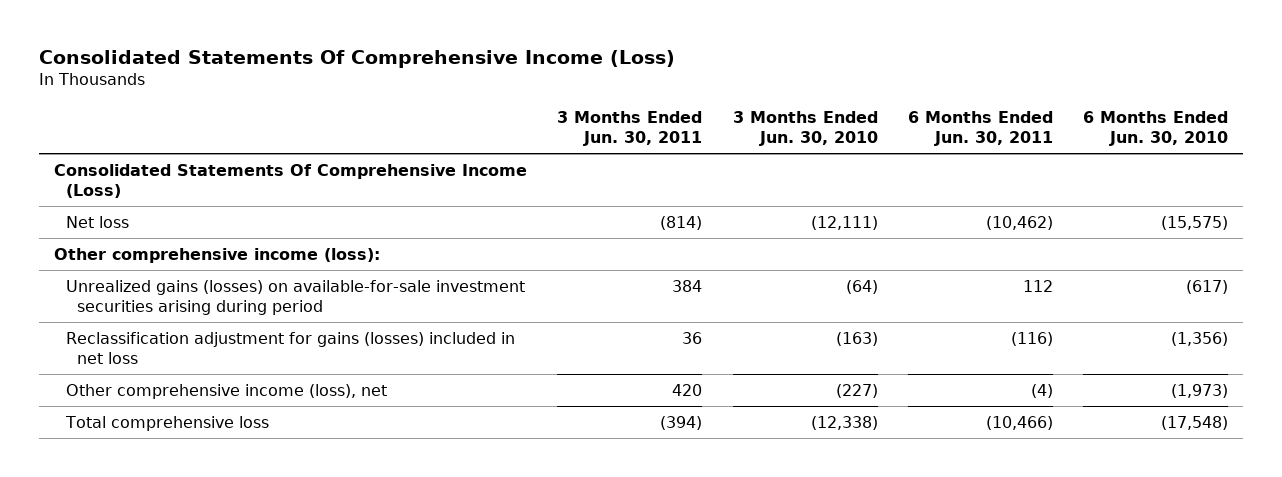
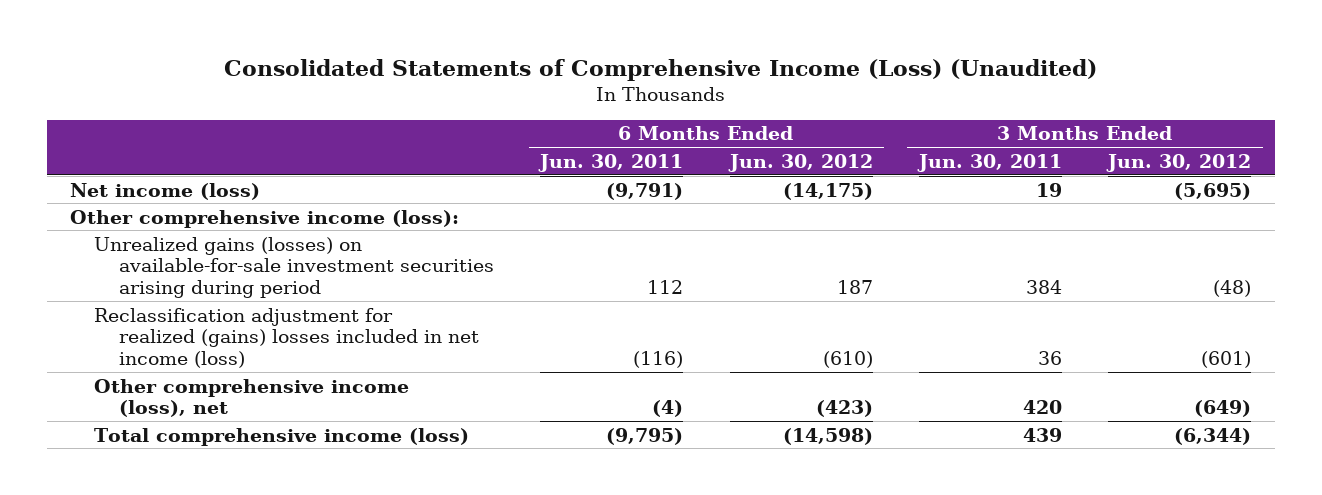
- Consolidated Statements Of Comprehensive Income (Loss)
+ Consolidated Statements of Comprehensive Income (Loss) (Unaudited)
- | 3 Months Ended Jun. 30, 2011 | 3 Months Ended Jun. 30, 2010 | 6 Months Ended Jun. 30, 2011 | 6 Months Ended Jun. 30, 2010
+ | 6 Months Ended Jun. 30, 2011 | 6 Months Ended Jun. 30, 2012 | 3 Months Ended Jun. 30, 2011 | 3 Months Ended Jun. 30, 2012
- Consolidated Statements Of Comprehensive Income (Loss)
- Net loss | (814) | (12,111) | (10,462) | (15,575)
+ Net income (loss) | (9,791) | (14,175) | 19 | (5,695)
- Reclassification adjustment for gains (losses) included in net loss | 36 | (163) | (116) | (1,356)
+ Reclassification adjustment for realized (gains) losses included in net income (loss) | (116) | (610) | 36 | (601)
- Total comprehensive loss | (394) | (12,338) | (10,466) | (17,548)
+ Total comprehensive income (loss) | (9,795) | (14,598) | 439 | (6,344)

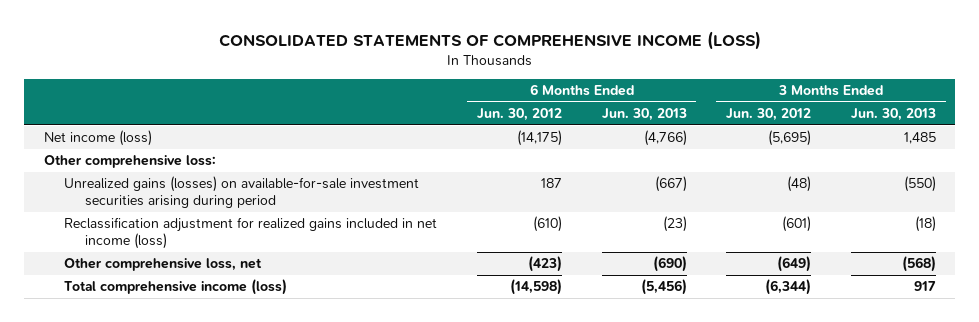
- Consolidated Statements of Comprehensive Income (Loss) (Unaudited)
+ CONSOLIDATED STATEMENTS OF COMPREHENSIVE INCOME (LOSS)
- | 6 Months Ended Jun. 30, 2011 | 6 Months Ended Jun. 30, 2012 | 3 Months Ended Jun. 30, 2011 | 3 Months Ended Jun. 30, 2012
+ | 6 Months Ended Jun. 30, 2012 | 6 Months Ended Jun. 30, 2013 | 3 Months Ended Jun. 30, 2012 | 3 Months Ended Jun. 30, 2013
- Other comprehensive income (loss):
+ Other comprehensive loss:
- Reclassification adjustment for realized (gains) losses included in net income (loss) | (116) | (610) | 36 | (601)
- Other comprehensive income (loss), net | (4) | (423) | 420 | (649)
+ Reclassification adjustment for realized gains included in net income (loss) | (610) | (23) | (601) | (18)
+ Other comprehensive loss, net | (423) | (690) | (649) | (568)

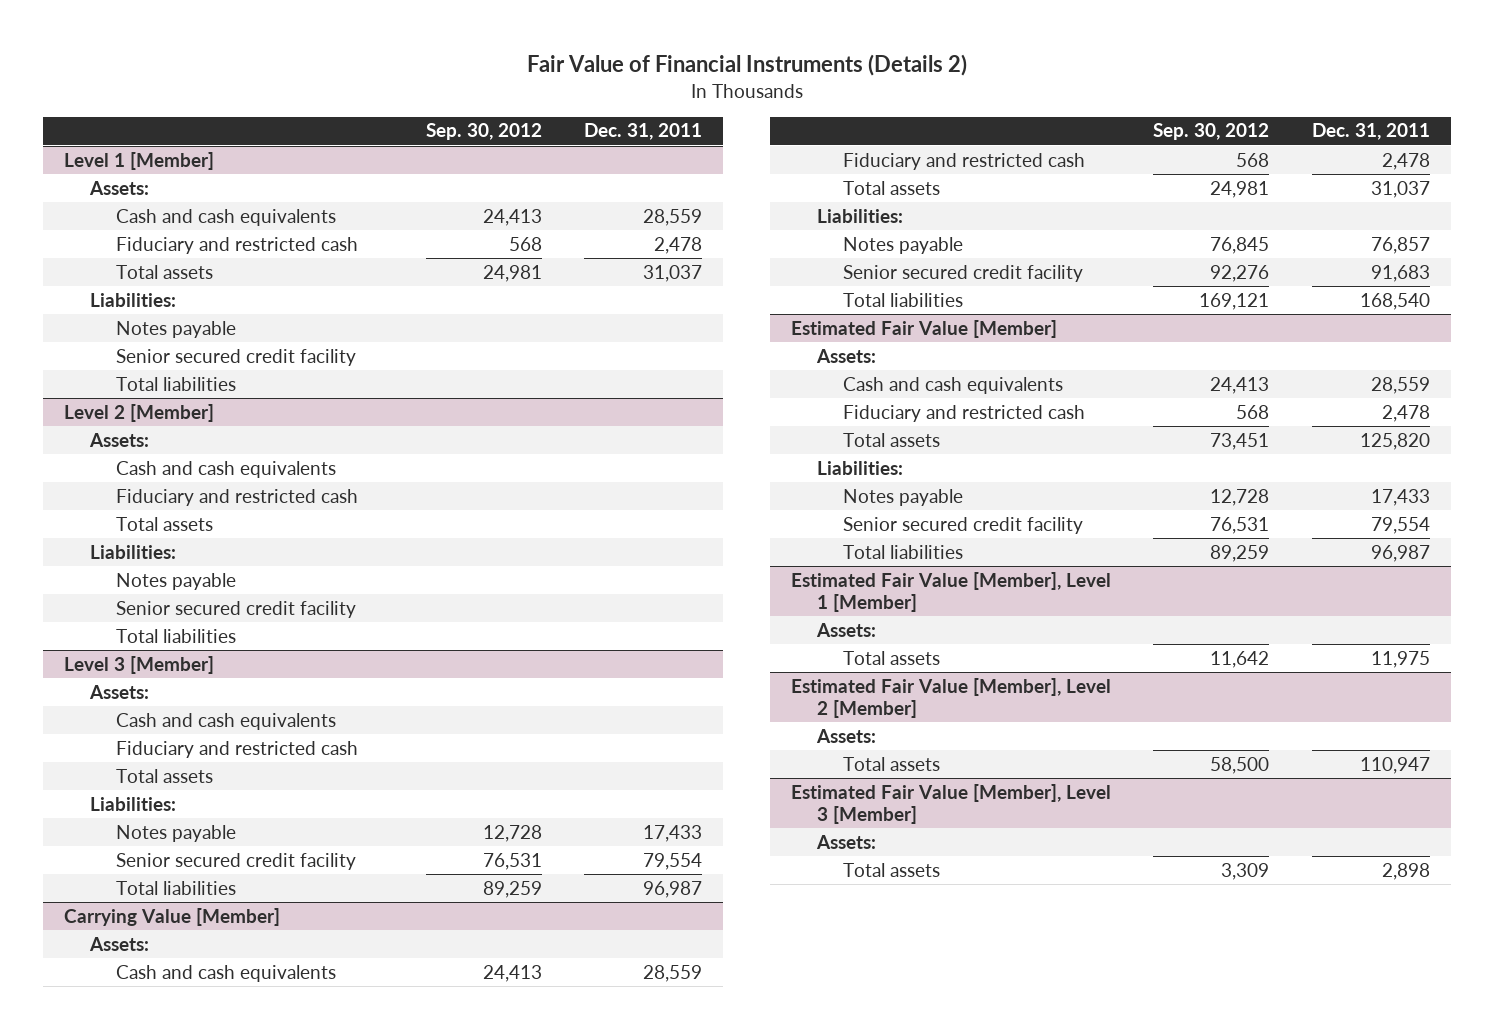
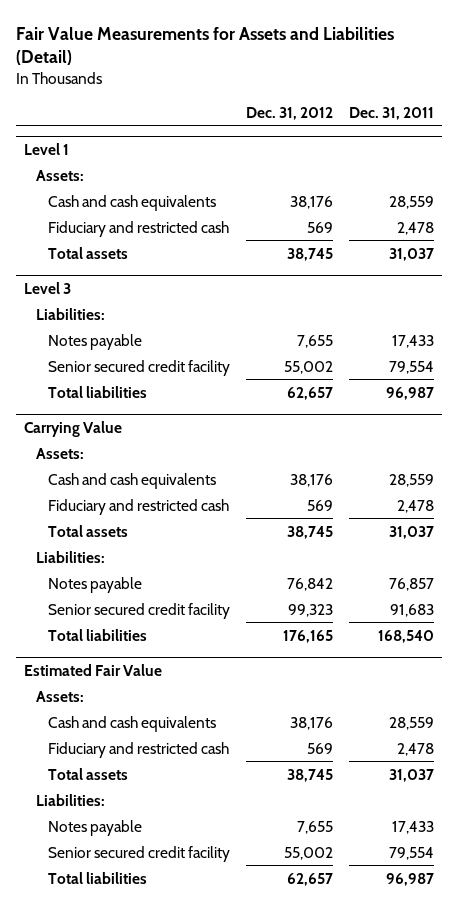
- Fair Value of Financial Instruments (Details 2)
+ Fair Value Measurements for Assets and Liabilities (Detail)
- | Sep. 30, 2012 | Dec. 31, 2011
+ | Dec. 31, 2012 | Dec. 31, 2011
- Level 1 [Member]
+ Level 1
- Liabilities:
- Notes payable
- Senior secured credit facility
- Total liabilities
- Level 2 [Member]
- Assets:
- Cash and cash equivalents
- Fiduciary and restricted cash
- Total assets
- Liabilities:
- Notes payable
- Senior secured credit facility
- Total liabilities
- Level 3 [Member]
- Assets:
- Cash and cash equivalents
- Fiduciary and restricted cash
- Total assets
+ Level 3
- Carrying Value [Member]
+ Carrying Value
- Estimated Fair Value [Member]
+ Estimated Fair Value
- Total assets | 73,451 | 125,820
+ Total assets | 38,745 | 31,037
- Estimated Fair Value [Member], Level 1 [Member]
- Assets:
- Total assets | 11,642 | 11,975
- Estimated Fair Value [Member], Level 2 [Member]
- Assets:
- Total assets | 58,500 | 110,947
- Estimated Fair Value [Member], Level 3 [Member]
- Assets:
- Total assets | 3,309 | 2,898

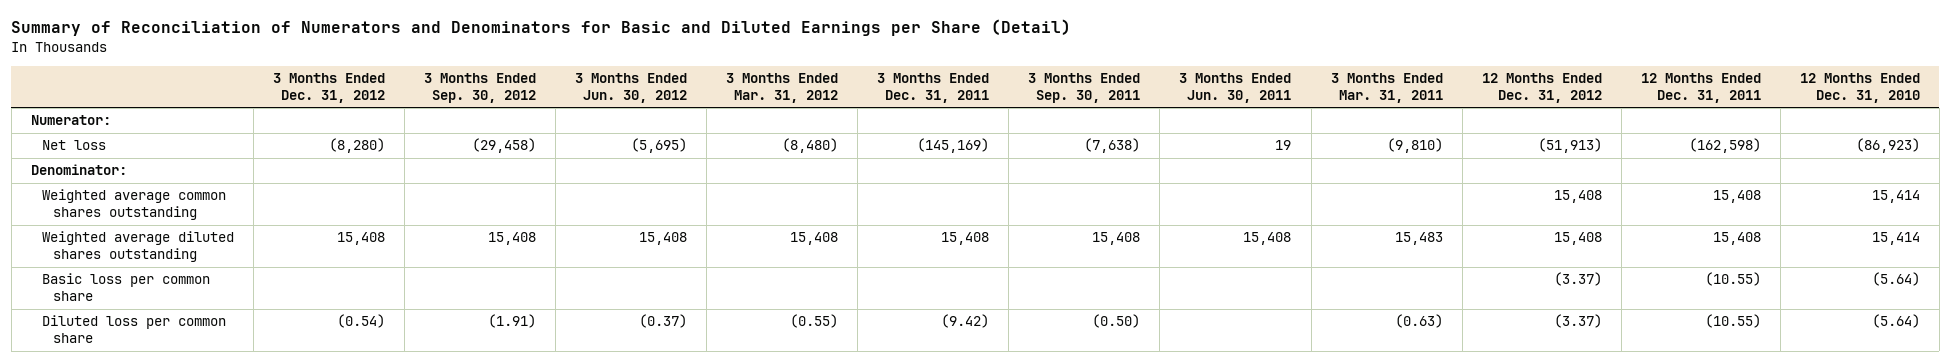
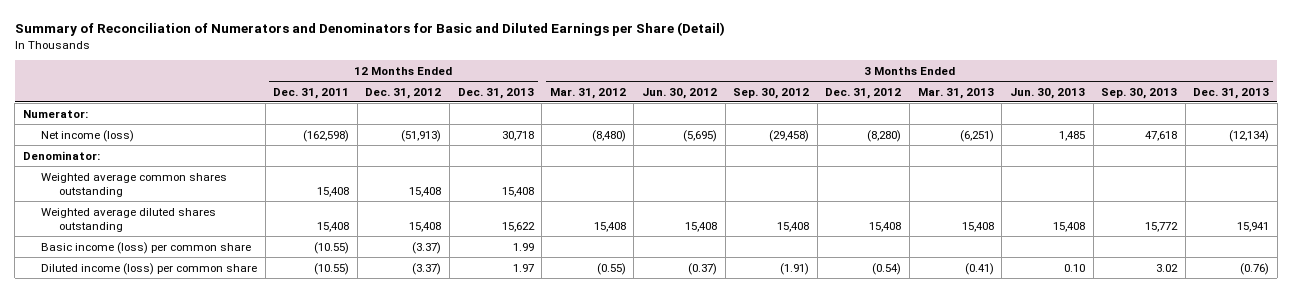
- | 3 Months Ended Dec. 31, 2012 | 3 Months Ended Sep. 30, 2012 | 3 Months Ended Jun. 30, 2012 | 3 Months Ended Mar. 31, 2012 | 3 Months Ended Dec. 31, 2011 | 3 Months Ended Sep. 30, 2011 | 3 Months Ended Jun. 30, 2011 | 3 Months Ended Mar. 31, 2011 | 12 Months Ended Dec. 31, 2012 | 12 Months Ended Dec. 31, 2011 | 12 Months Ended Dec. 31, 2010
+ | 12 Months Ended Dec. 31, 2011 | 12 Months Ended Dec. 31, 2012 | 12 Months Ended Dec. 31, 2013 | 3 Months Ended Mar. 31, 2012 | 3 Months Ended Jun. 30, 2012 | 3 Months Ended Sep. 30, 2012 | 3 Months Ended Dec. 31, 2012 | 3 Months Ended Mar. 31, 2013 | 3 Months Ended Jun. 30, 2013 | 3 Months Ended Sep. 30, 2013 | 3 Months Ended Dec. 31, 2013
- Net loss | (8,280) | (29,458) | (5,695) | (8,480) | (145,169) | (7,638) | 19 | (9,810) | (51,913) | (162,598) | (86,923)
+ Net income (loss) | (162,598) | (51,913) | 30,718 | (8,480) | (5,695) | (29,458) | (8,280) | (6,251) | 1,485 | 47,618 | (12,134)
- Basic loss per common share | | | | | | | | | (3.37) | (10.55) | (5.64)
- Diluted loss per common share | (0.54) | (1.91) | (0.37) | (0.55) | (9.42) | (0.50) | | (0.63) | (3.37) | (10.55) | (5.64)
+ Basic income (loss) per common share | (10.55) | (3.37) | 1.99 | | | | | | | |
+ Diluted income (loss) per common share | (10.55) | (3.37) | 1.97 | (0.55) | (0.37) | (1.91) | (0.54) | (0.41) | 0.10 | 3.02 | (0.76)

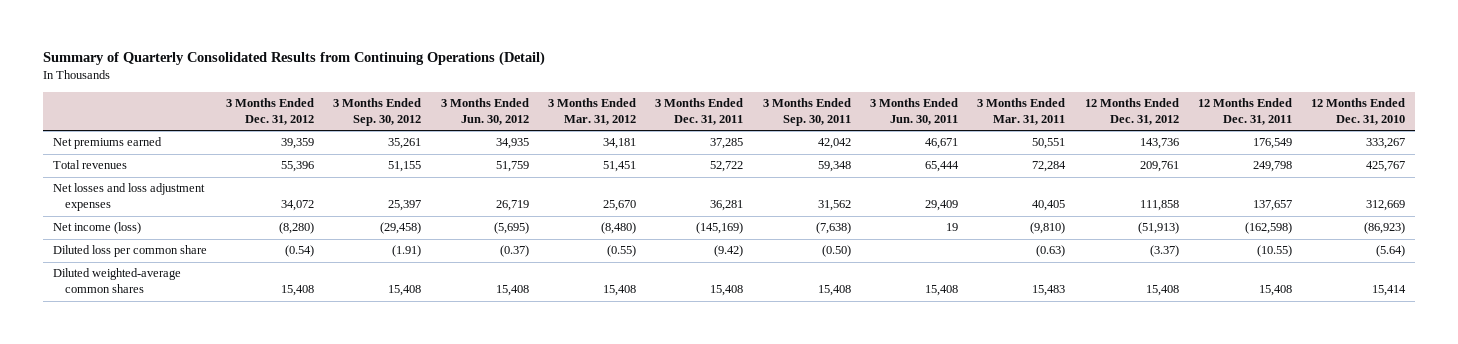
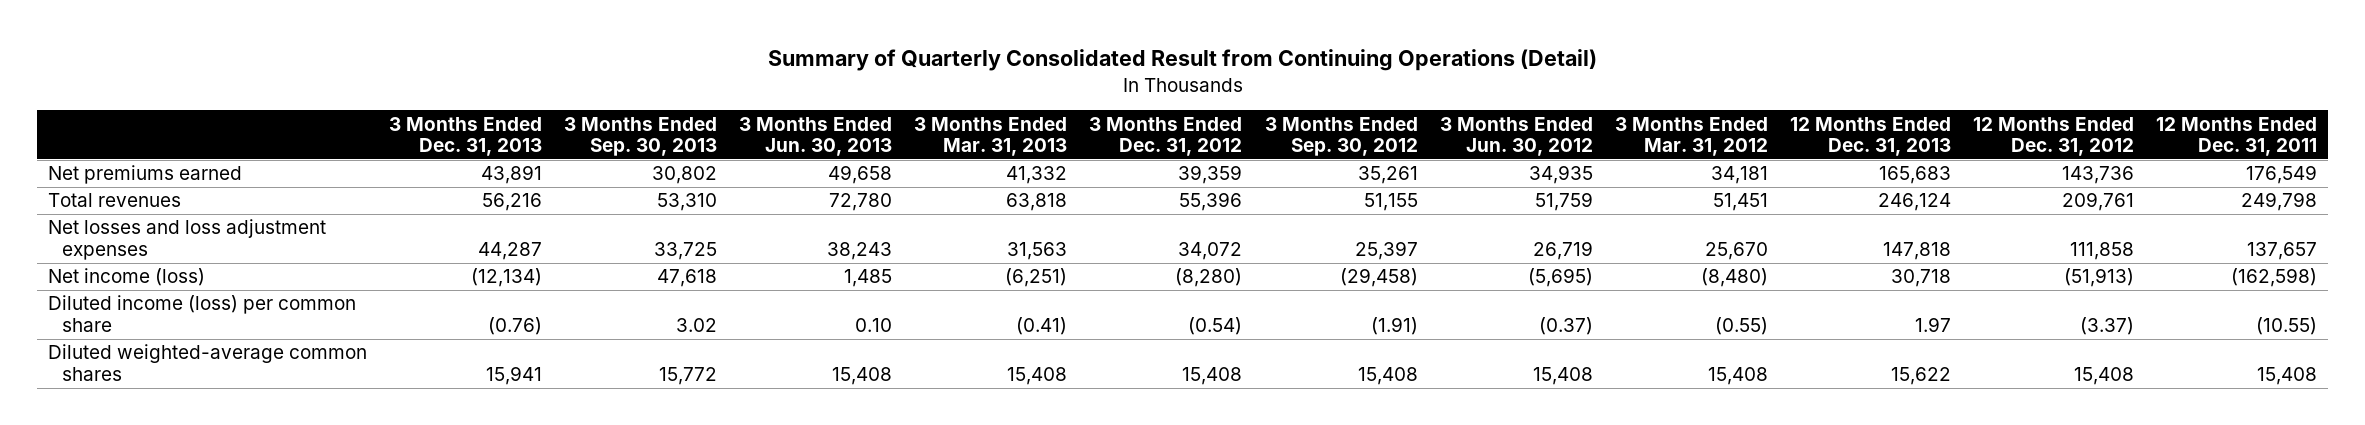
- Summary of Quarterly Consolidated Results from Continuing Operations (Detail)
+ Summary of Quarterly Consolidated Result from Continuing Operations (Detail)
- | 3 Months Ended Dec. 31, 2012 | 3 Months Ended Sep. 30, 2012 | 3 Months Ended Jun. 30, 2012 | 3 Months Ended Mar. 31, 2012 | 3 Months Ended Dec. 31, 2011 | 3 Months Ended Sep. 30, 2011 | 3 Months Ended Jun. 30, 2011 | 3 Months Ended Mar. 31, 2011 | 12 Months Ended Dec. 31, 2012 | 12 Months Ended Dec. 31, 2011 | 12 Months Ended Dec. 31, 2010
+ | 3 Months Ended Dec. 31, 2013 | 3 Months Ended Sep. 30, 2013 | 3 Months Ended Jun. 30, 2013 | 3 Months Ended Mar. 31, 2013 | 3 Months Ended Dec. 31, 2012 | 3 Months Ended Sep. 30, 2012 | 3 Months Ended Jun. 30, 2012 | 3 Months Ended Mar. 31, 2012 | 12 Months Ended Dec. 31, 2013 | 12 Months Ended Dec. 31, 2012 | 12 Months Ended Dec. 31, 2011
- Diluted loss per common share | (0.54) | (1.91) | (0.37) | (0.55) | (9.42) | (0.50) | | (0.63) | (3.37) | (10.55) | (5.64)
+ Diluted income (loss) per common share | (0.76) | 3.02 | 0.10 | (0.41) | (0.54) | (1.91) | (0.37) | (0.55) | 1.97 | (3.37) | (10.55)

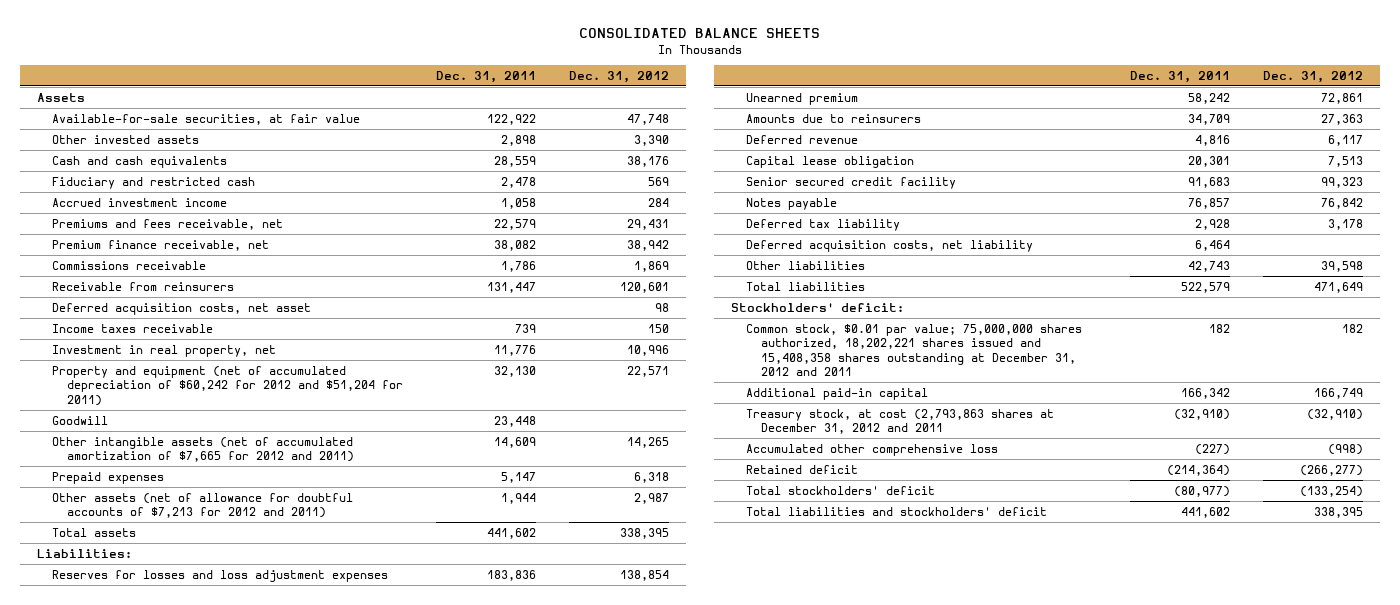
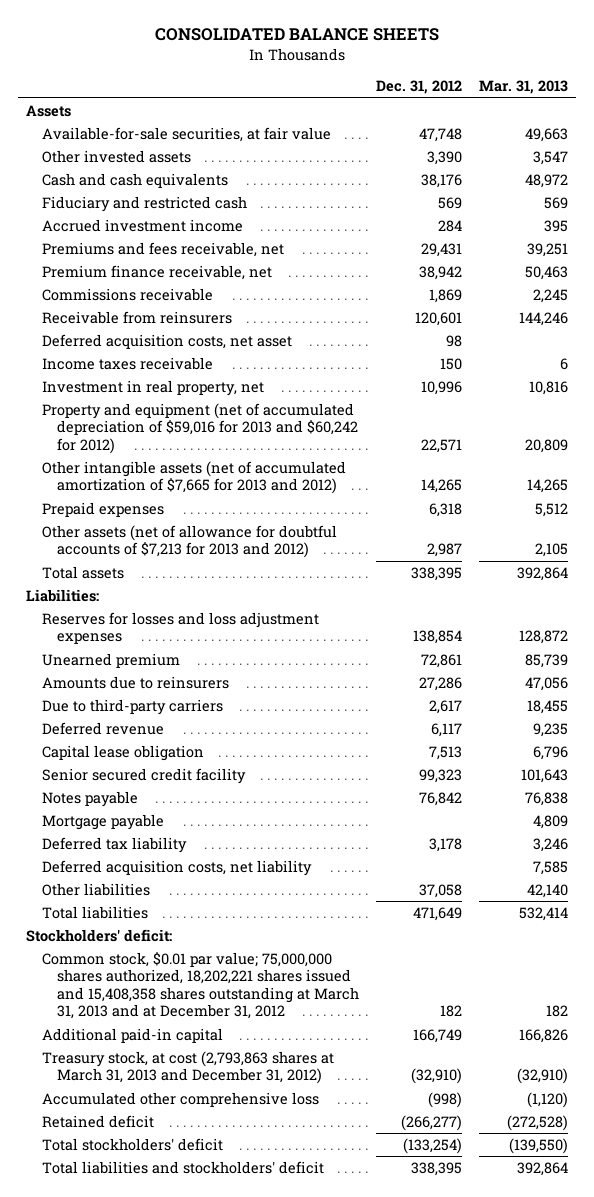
- | Dec. 31, 2011 | Dec. 31, 2012
+ | Dec. 31, 2012 | Mar. 31, 2013
- Property and equipment (net of accumulated depreciation of $60,242 for 2012 and $51,204 for 2011) | 32,130 | 22,571
- Goodwill | 23,448 |
- Other intangible assets (net of accumulated amortization of $7,665 for 2012 and 2011) | 14,609 | 14,265
+ Property and equipment (net of accumulated depreciation of $59,016 for 2013 and $60,242 for 2012) | 22,571 | 20,809
+ Other intangible assets (net of accumulated amortization of $7,665 for 2013 and 2012) | 14,265 | 14,265
- Other assets (net of allowance for doubtful accounts of $7,213 for 2012 and 2011) | 1,944 | 2,987
+ Other assets (net of allowance for doubtful accounts of $7,213 for 2013 and 2012) | 2,987 | 2,105
- Amounts due to reinsurers | 34,709 | 27,363
+ Amounts due to reinsurers | 27,286 | 47,056
+ Due to third-party carriers | 2,617 | 18,455
+ Mortgage payable | | 4,809
- Other liabilities | 42,743 | 39,598
+ Other liabilities | 37,058 | 42,140
- Common stock, $0.01 par value; 75,000,000 shares authorized, 18,202,221 shares issued and 15,408,358 shares outstanding at December 31, 2012 and 2011 | 182 | 182
+ Common stock, $0.01 par value; 75,000,000 shares authorized, 18,202,221 shares issued and 15,408,358 shares outstanding at March 31, 2013 and at December 31, 2012 | 182 | 182
- Treasury stock, at cost (2,793,863 shares at December 31, 2012 and 2011 | (32,910) | (32,910)
+ Treasury stock, at cost (2,793,863 shares at March 31, 2013 and December 31, 2012) | (32,910) | (32,910)

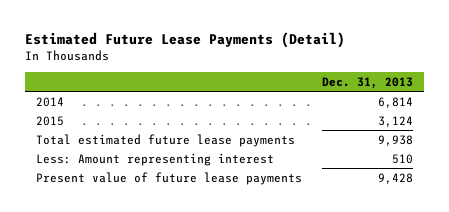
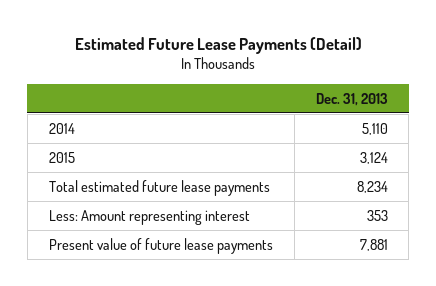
- 2014 | 6,814
+ 2014 | 5,110
- Total estimated future lease payments | 9,938
- Less: Amount representing interest | 510
- Present value of future lease payments | 9,428
+ Total estimated future lease payments | 8,234
+ Less: Amount representing interest | 353
+ Present value of future lease payments | 7,881

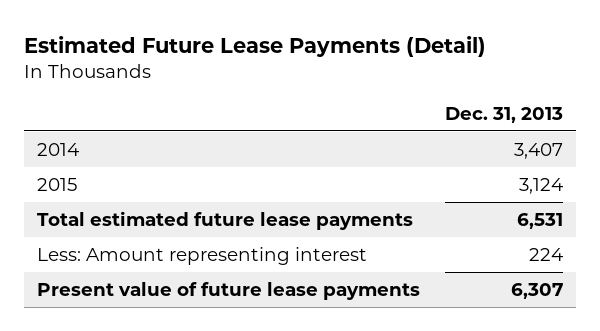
- 2014 | 5,110
+ 2014 | 3,407
- Total estimated future lease payments | 8,234
- Less: Amount representing interest | 353
- Present value of future lease payments | 7,881
+ Total estimated future lease payments | 6,531
+ Less: Amount representing interest | 224
+ Present value of future lease payments | 6,307

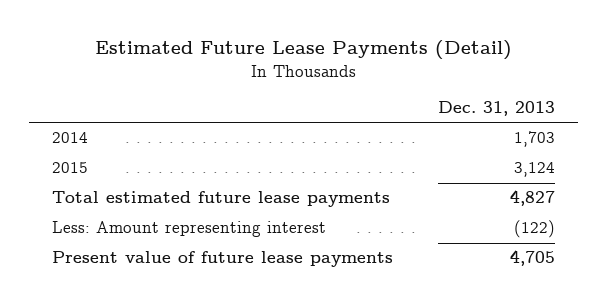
- 2014 | 3,407
+ 2014 | 1,703
- Total estimated future lease payments | 6,531
- Less: Amount representing interest | 224
- Present value of future lease payments | 6,307
+ Total estimated future lease payments | 4,827
+ Less: Amount representing interest | (122)
+ Present value of future lease payments | 4,705

